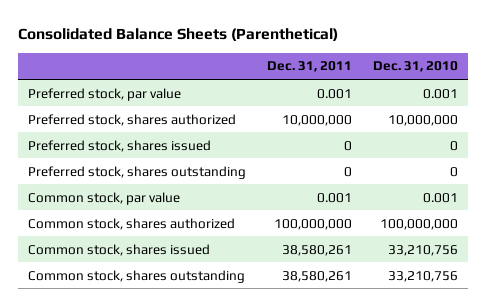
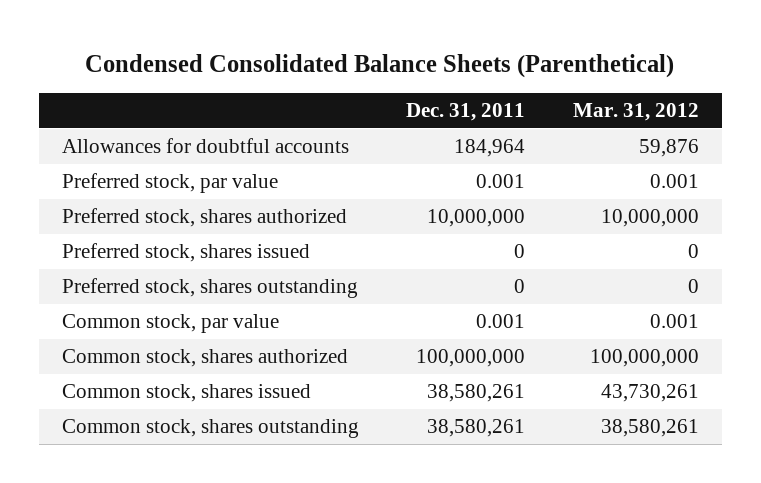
- Consolidated Balance Sheets (Parenthetical)
+ Condensed Consolidated Balance Sheets (Parenthetical)
- | Dec. 31, 2011 | Dec. 31, 2010
+ | Dec. 31, 2011 | Mar. 31, 2012
+ Allowances for doubtful accounts | 184,964 | 59,876

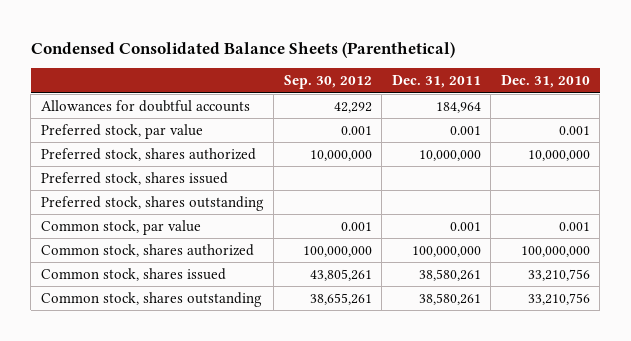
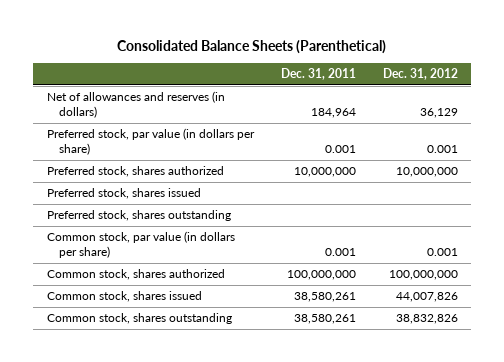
- Condensed Consolidated Balance Sheets (Parenthetical)
+ Consolidated Balance Sheets (Parenthetical)
- | Sep. 30, 2012 | Dec. 31, 2011 | Dec. 31, 2010
+ | Dec. 31, 2011 | Dec. 31, 2012
- Allowances for doubtful accounts | 42,292 | 184,964 |
- Preferred stock, par value | 0.001 | 0.001 | 0.001
+ Net of allowances and reserves (in dollars) | 184,964 | 36,129
+ Preferred stock, par value (in dollars per share) | 0.001 | 0.001
- Common stock, par value | 0.001 | 0.001 | 0.001
+ Common stock, par value (in dollars per share) | 0.001 | 0.001

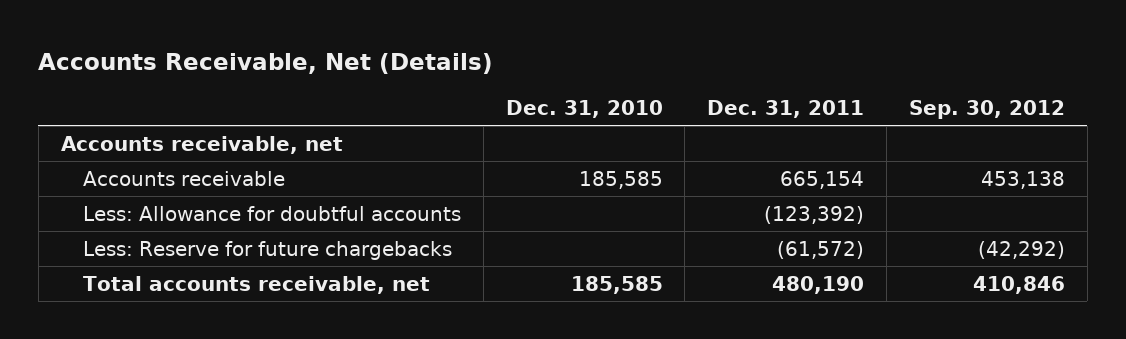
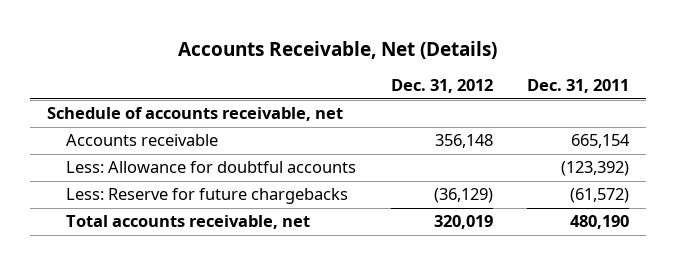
- | Dec. 31, 2010 | Dec. 31, 2011 | Sep. 30, 2012
+ | Dec. 31, 2012 | Dec. 31, 2011
- Accounts receivable, net
+ Schedule of accounts receivable, net

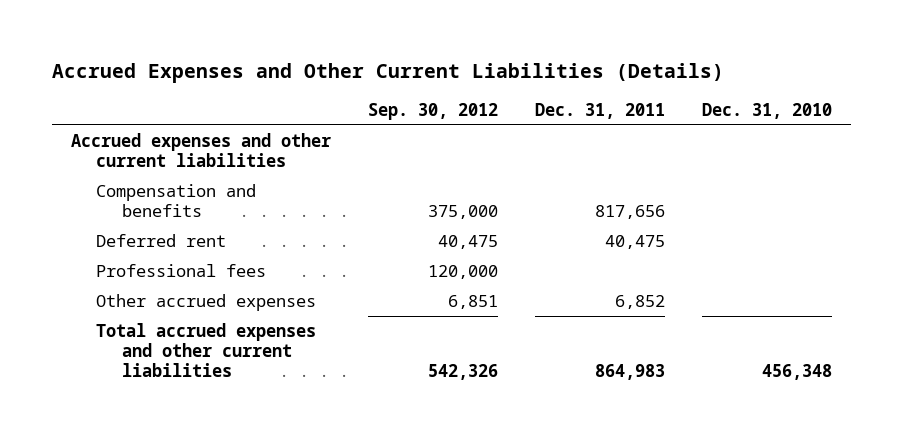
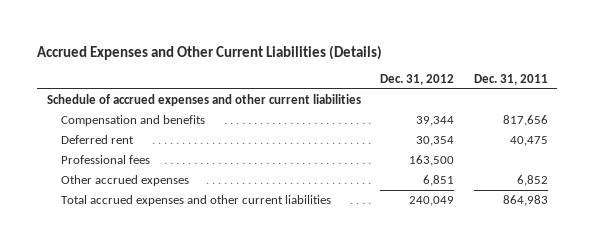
- | Sep. 30, 2012 | Dec. 31, 2011 | Dec. 31, 2010
+ | Dec. 31, 2012 | Dec. 31, 2011
- Accrued expenses and other current liabilities
+ Schedule of accrued expenses and other current liabilities

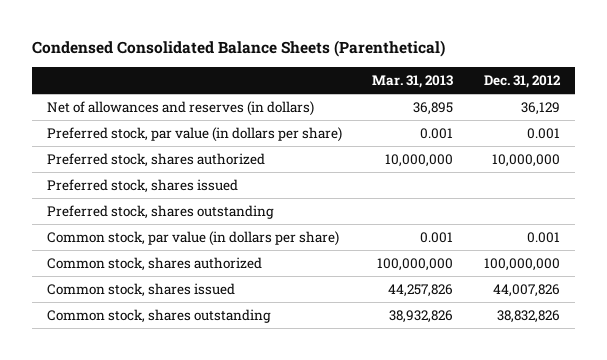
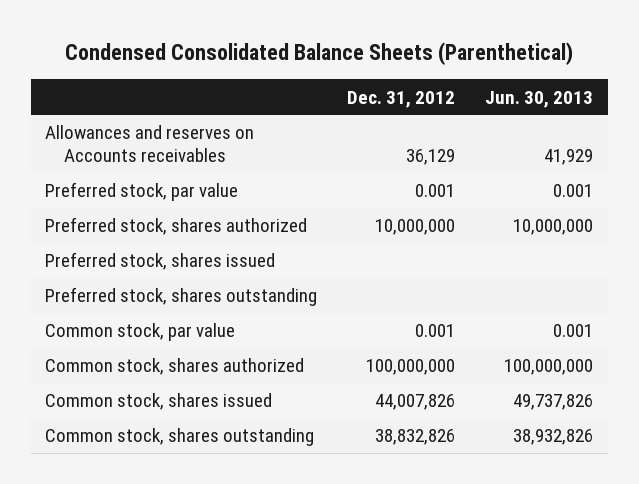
- | Mar. 31, 2013 | Dec. 31, 2012
+ | Dec. 31, 2012 | Jun. 30, 2013
- Net of allowances and reserves (in dollars) | 36,895 | 36,129
- Preferred stock, par value (in dollars per share) | 0.001 | 0.001
+ Allowances and reserves on Accounts receivables | 36,129 | 41,929
+ Preferred stock, par value | 0.001 | 0.001
- Common stock, par value (in dollars per share) | 0.001 | 0.001
+ Common stock, par value | 0.001 | 0.001

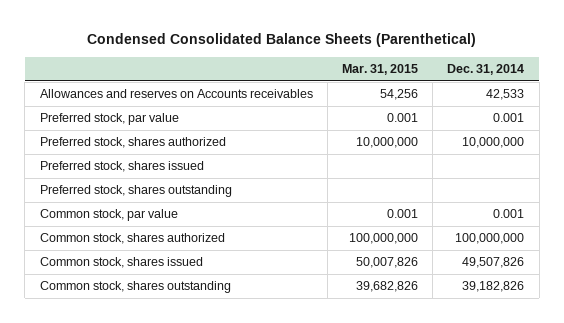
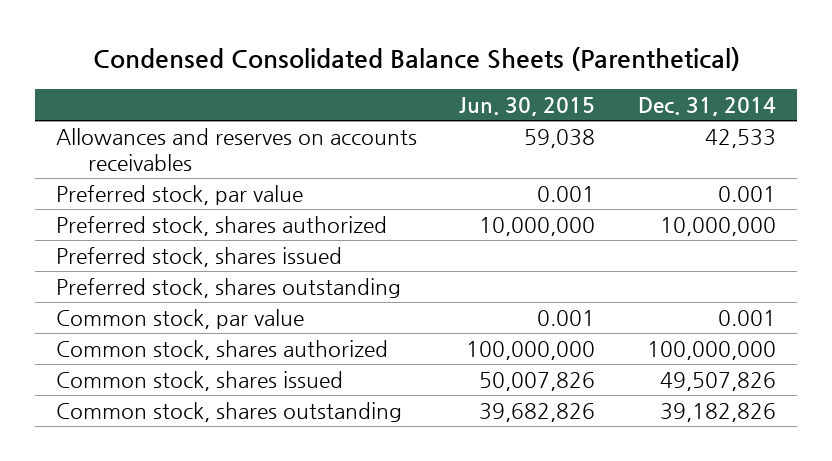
- | Mar. 31, 2015 | Dec. 31, 2014
+ | Jun. 30, 2015 | Dec. 31, 2014
- Allowances and reserves on Accounts receivables | 54,256 | 42,533
+ Allowances and reserves on accounts receivables | 59,038 | 42,533

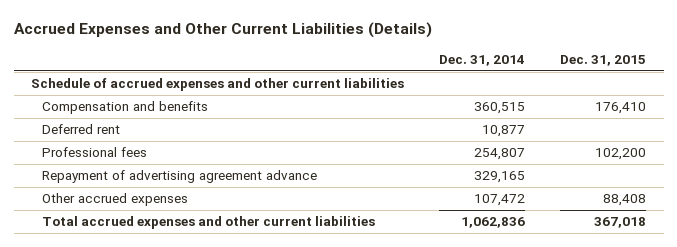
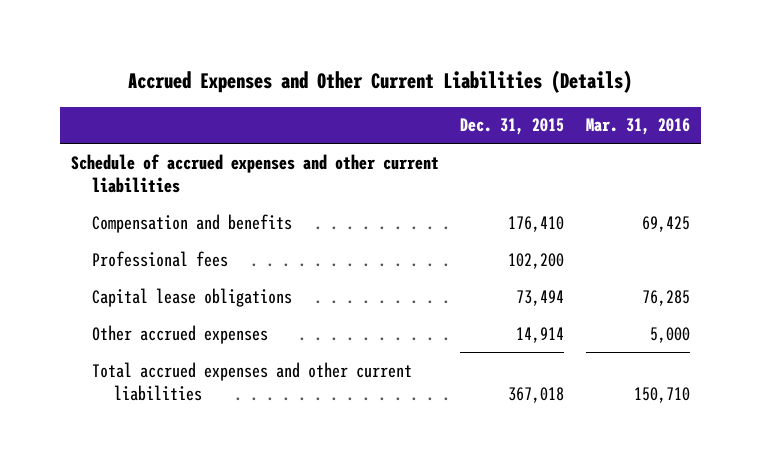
- | Dec. 31, 2014 | Dec. 31, 2015
+ | Dec. 31, 2015 | Mar. 31, 2016
- Deferred rent | 10,877 |
- Repayment of advertising agreement advance | 329,165 |
- Other accrued expenses | 107,472 | 88,408
+ Capital lease obligations | 73,494 | 76,285
+ Other accrued expenses | 14,914 | 5,000

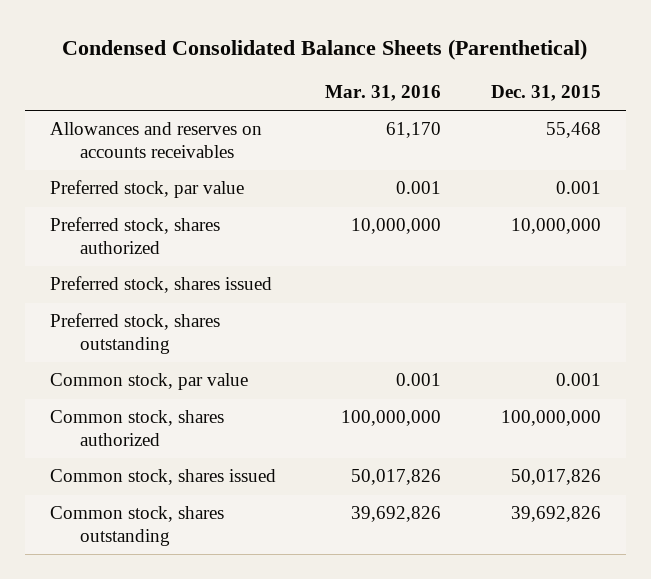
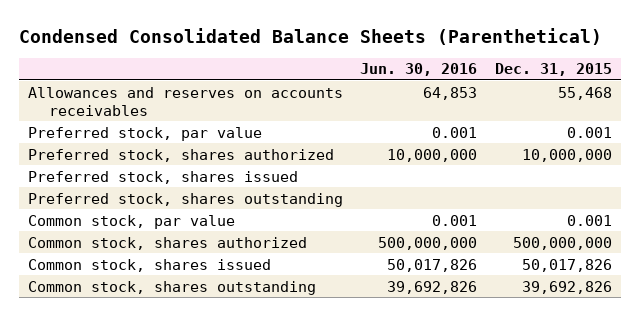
- | Mar. 31, 2016 | Dec. 31, 2015
+ | Jun. 30, 2016 | Dec. 31, 2015
- Common stock, shares authorized | 100,000,000 | 100,000,000
+ Common stock, shares authorized | 500,000,000 | 500,000,000

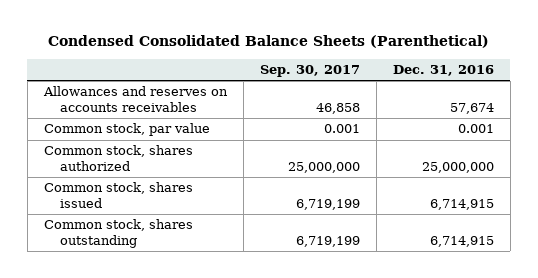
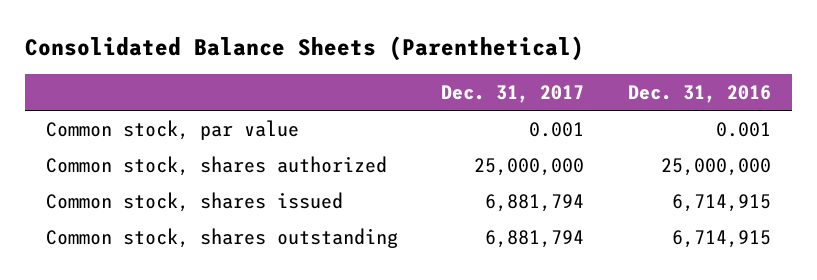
- Condensed Consolidated Balance Sheets (Parenthetical)
+ Consolidated Balance Sheets (Parenthetical)
- | Sep. 30, 2017 | Dec. 31, 2016
+ | Dec. 31, 2017 | Dec. 31, 2016
- Allowances and reserves on accounts receivables | 46,858 | 57,674

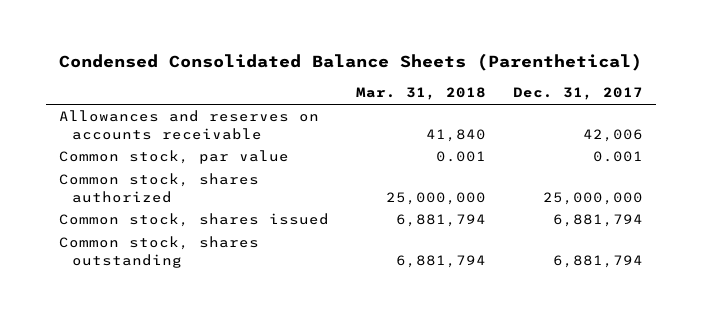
- Consolidated Balance Sheets (Parenthetical)
+ Condensed Consolidated Balance Sheets (Parenthetical)
- | Dec. 31, 2017 | Dec. 31, 2016
+ | Mar. 31, 2018 | Dec. 31, 2017
+ Allowances and reserves on accounts receivable | 41,840 | 42,006

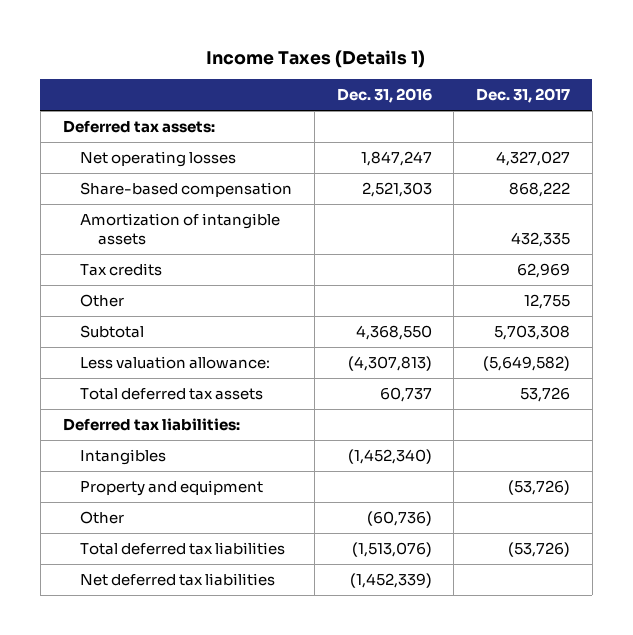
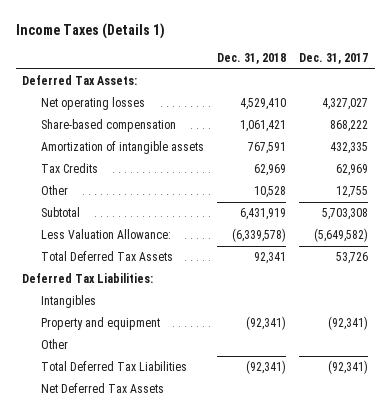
- | Dec. 31, 2016 | Dec. 31, 2017
+ | Dec. 31, 2018 | Dec. 31, 2017
- Deferred tax assets:
+ Deferred Tax Assets:
- Tax credits | | 62,969
+ Tax Credits | 62,969 | 62,969
- Less valuation allowance: | (4,307,813) | (5,649,582)
- Total deferred tax assets | 60,737 | 53,726
- Deferred tax liabilities:
+ Less Valuation Allowance: | (6,339,578) | (5,649,582)
+ Total Deferred Tax Assets | 92,341 | 53,726
+ Deferred Tax Liabilities:
- Property and equipment | | (53,726)
+ Property and equipment | (92,341) | (92,341)
- Total deferred tax liabilities | (1,513,076) | (53,726)
- Net deferred tax liabilities | (1,452,339) |
+ Total Deferred Tax Liabilities | (92,341) | (92,341)
+ Net Deferred Tax Assets

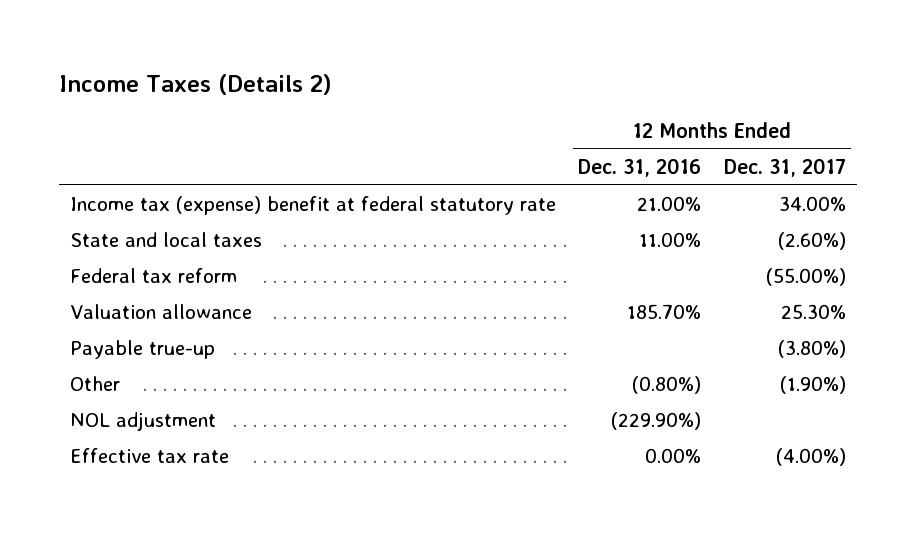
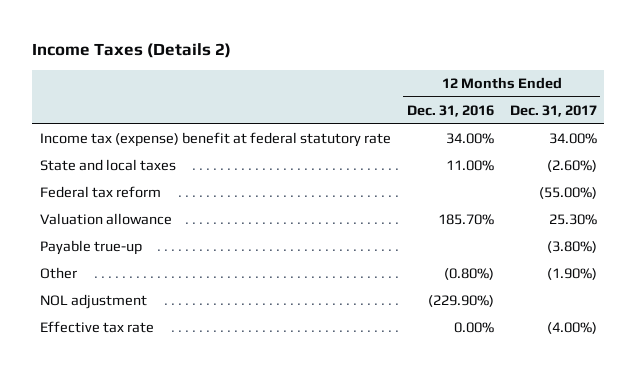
- Income tax (expense) benefit at federal statutory rate | 21.00% | 34.00%
+ Income tax (expense) benefit at federal statutory rate | 34.00% | 34.00%

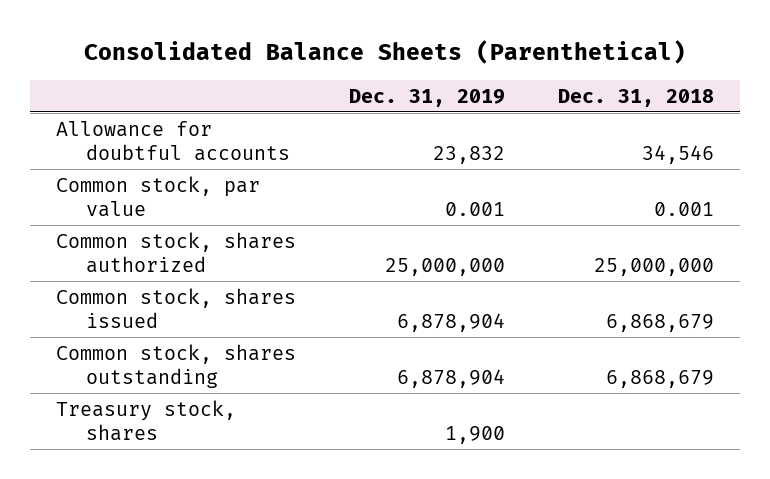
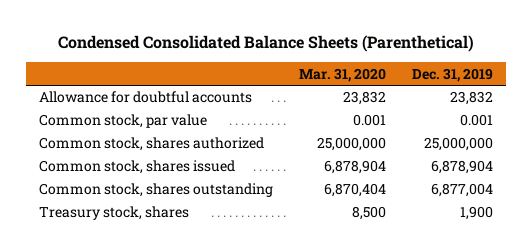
- Consolidated Balance Sheets (Parenthetical)
+ Condensed Consolidated Balance Sheets (Parenthetical)
- | Dec. 31, 2019 | Dec. 31, 2018
+ | Mar. 31, 2020 | Dec. 31, 2019
- Common stock, shares outstanding | 6,878,904 | 6,868,679
+ Common stock, shares outstanding | 6,870,404 | 6,877,004

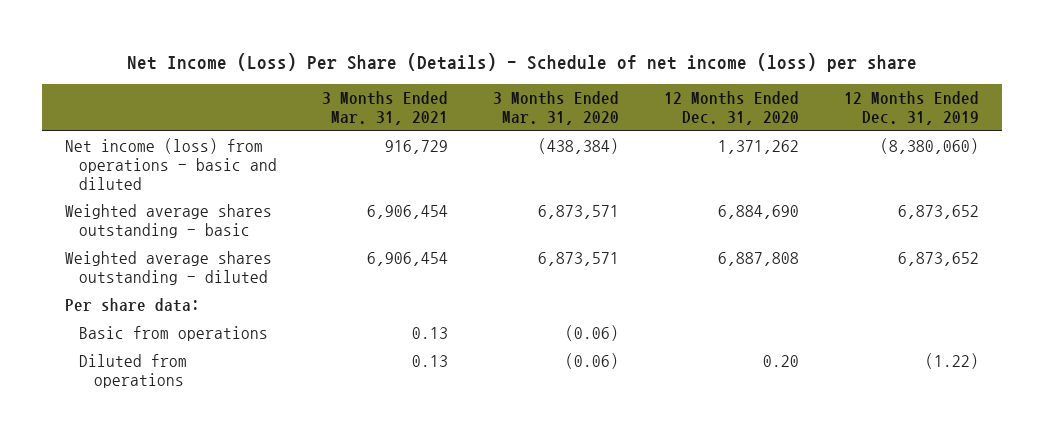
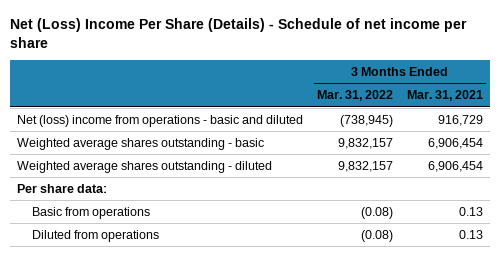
- Net Income (Loss) Per Share (Details) - Schedule of net income (loss) per share
+ Net (Loss) Income Per Share (Details) - Schedule of net income per share
- | 3 Months Ended Mar. 31, 2021 | 3 Months Ended Mar. 31, 2020 | 12 Months Ended Dec. 31, 2020 | 12 Months Ended Dec. 31, 2019
+ | 3 Months Ended Mar. 31, 2022 | 3 Months Ended Mar. 31, 2021
- Net income (loss) from operations - basic and diluted | 916,729 | (438,384) | 1,371,262 | (8,380,060)
+ Net (loss) income from operations - basic and diluted | (738,945) | 916,729

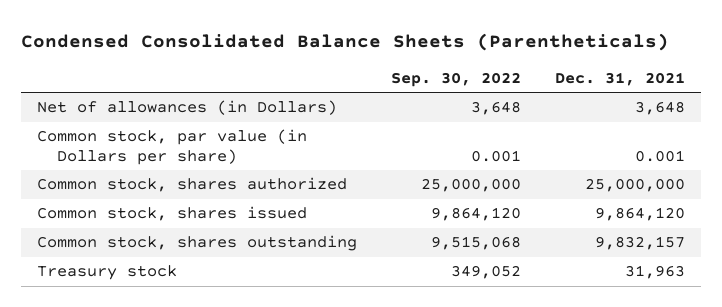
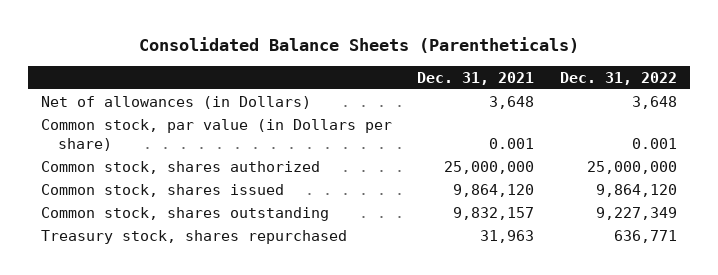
- Condensed Consolidated Balance Sheets (Parentheticals)
+ Consolidated Balance Sheets (Parentheticals)
- | Sep. 30, 2022 | Dec. 31, 2021
+ | Dec. 31, 2021 | Dec. 31, 2022
- Treasury stock | 349,052 | 31,963
+ Treasury stock, shares repurchased | 31,963 | 636,771

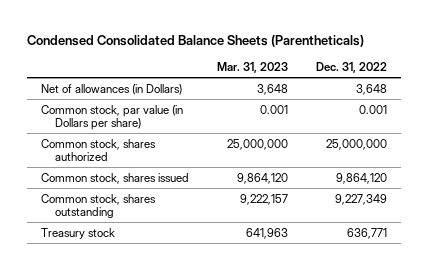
- Consolidated Balance Sheets (Parentheticals)
+ Condensed Consolidated Balance Sheets (Parentheticals)
- | Dec. 31, 2021 | Dec. 31, 2022
+ | Mar. 31, 2023 | Dec. 31, 2022
- Treasury stock, shares repurchased | 31,963 | 636,771
+ Treasury stock | 641,963 | 636,771

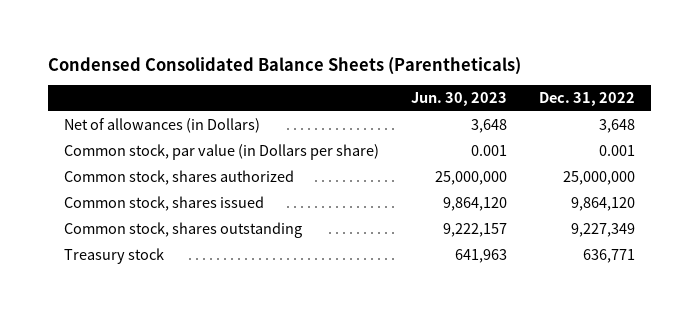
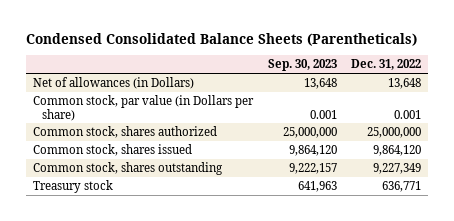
- | Jun. 30, 2023 | Dec. 31, 2022
+ | Sep. 30, 2023 | Dec. 31, 2022
- Net of allowances (in Dollars) | 3,648 | 3,648
+ Net of allowances (in Dollars) | 13,648 | 13,648

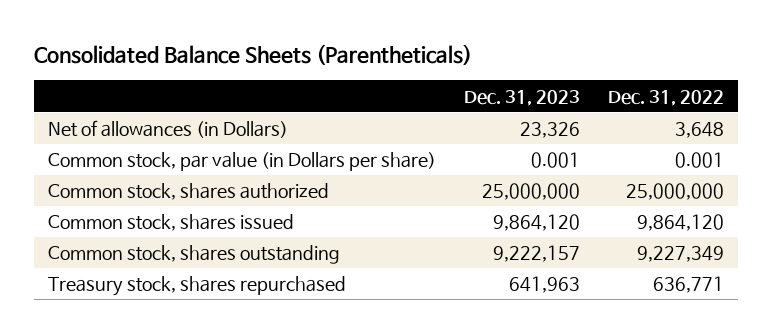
- Condensed Consolidated Balance Sheets (Parentheticals)
+ Consolidated Balance Sheets (Parentheticals)
- | Sep. 30, 2023 | Dec. 31, 2022
+ | Dec. 31, 2023 | Dec. 31, 2022
- Net of allowances (in Dollars) | 13,648 | 13,648
+ Net of allowances (in Dollars) | 23,326 | 3,648
- Treasury stock | 641,963 | 636,771
+ Treasury stock, shares repurchased | 641,963 | 636,771

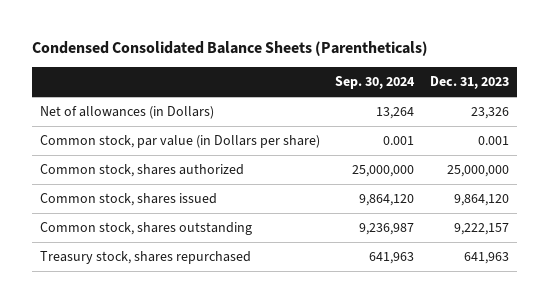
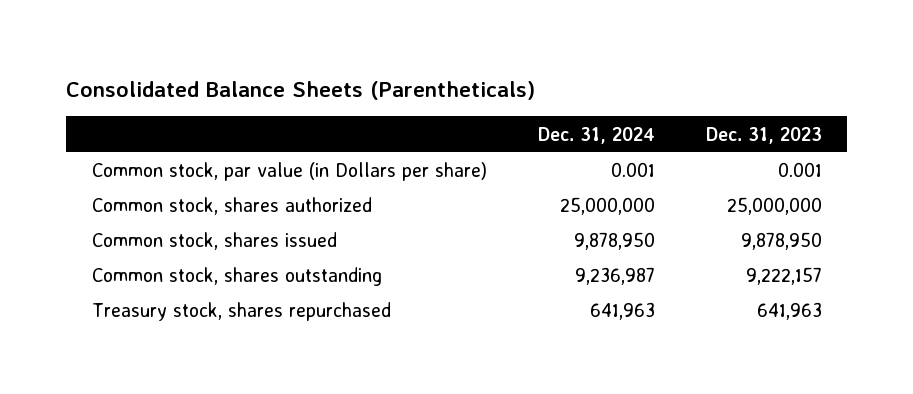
- Condensed Consolidated Balance Sheets (Parentheticals)
+ Consolidated Balance Sheets (Parentheticals)
- | Sep. 30, 2024 | Dec. 31, 2023
+ | Dec. 31, 2024 | Dec. 31, 2023
- Net of allowances (in Dollars) | 13,264 | 23,326
- Common stock, shares issued | 9,864,120 | 9,864,120
+ Common stock, shares issued | 9,878,950 | 9,878,950

